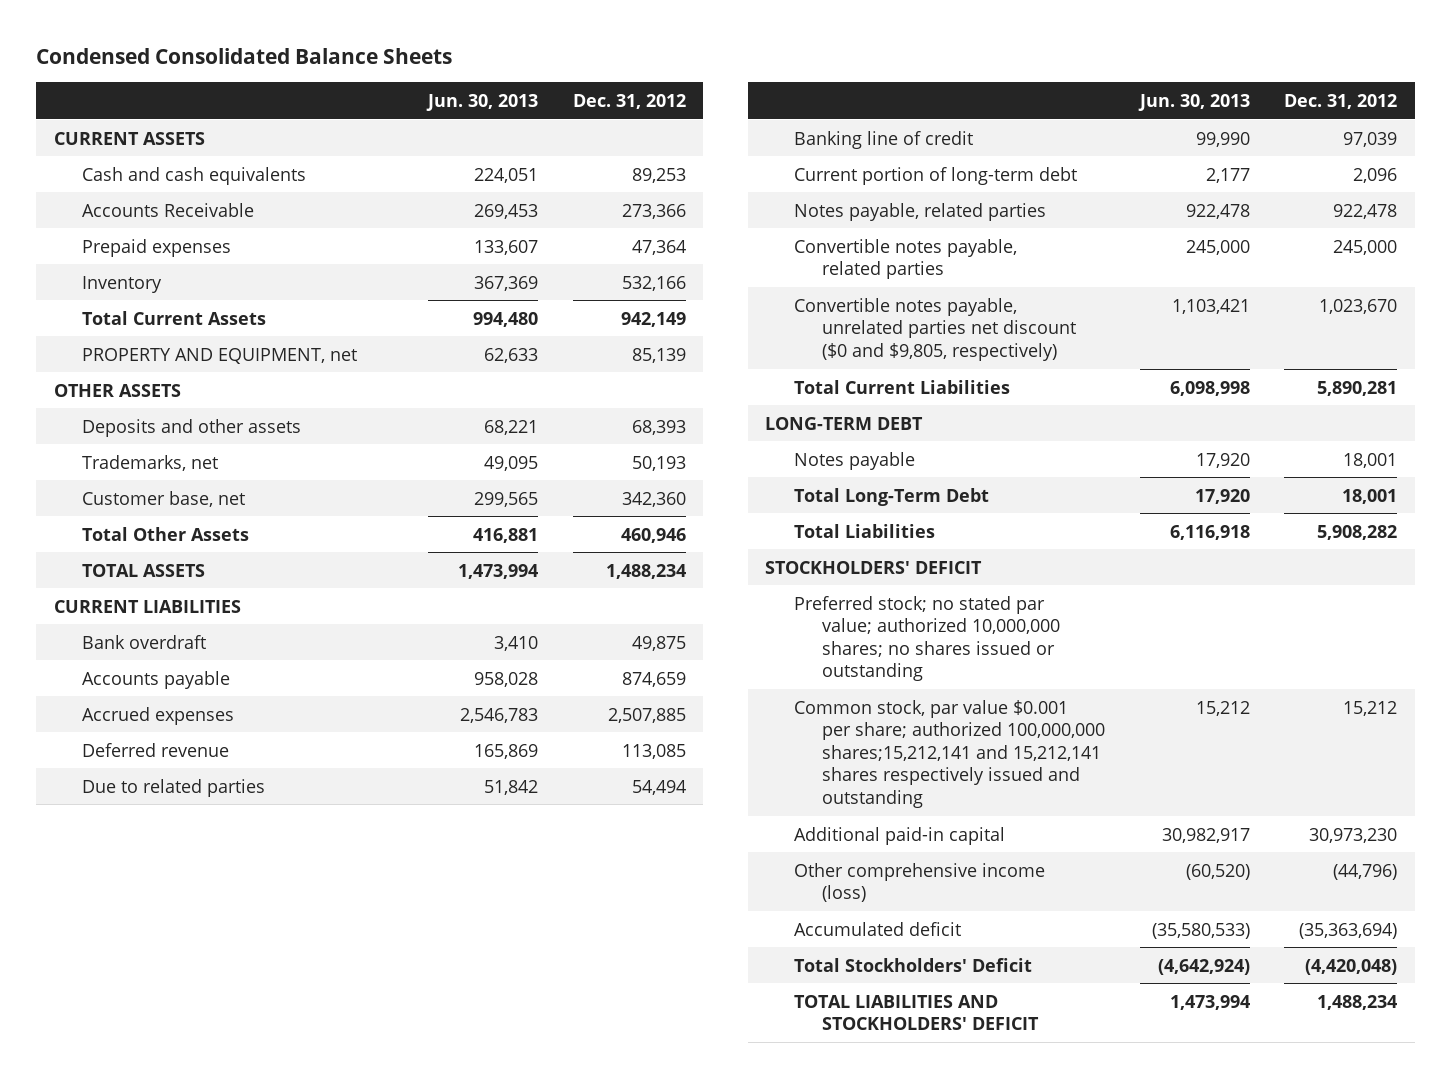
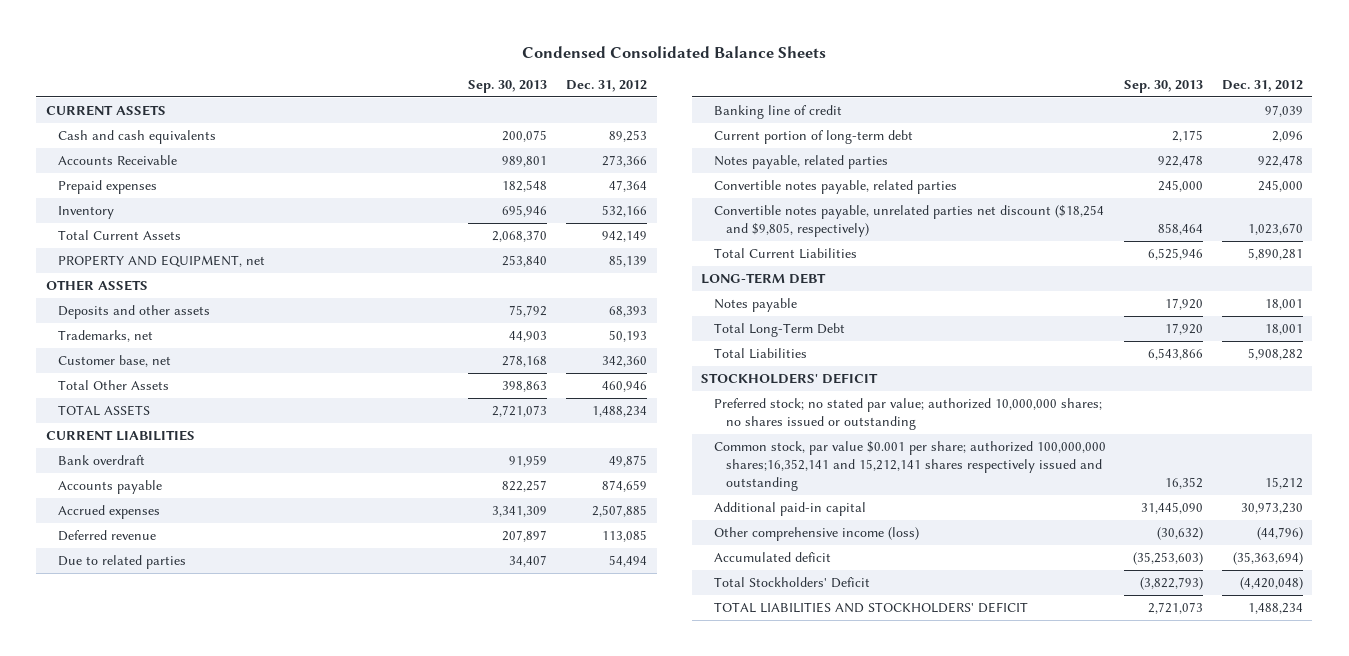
- | Jun. 30, 2013 | Dec. 31, 2012
+ | Sep. 30, 2013 | Dec. 31, 2012
- Convertible notes payable, unrelated parties net discount ($0 and $9,805, respectively) | 1,103,421 | 1,023,670
+ Convertible notes payable, unrelated parties net discount ($18,254 and $9,805, respectively) | 858,464 | 1,023,670
- Common stock, par value $0.001 per share; authorized 100,000,000 shares;15,212,141 and 15,212,141 shares respectively issued and outstanding | 15,212 | 15,212
+ Common stock, par value $0.001 per share; authorized 100,000,000 shares;16,352,141 and 15,212,141 shares respectively issued and outstanding | 16,352 | 15,212

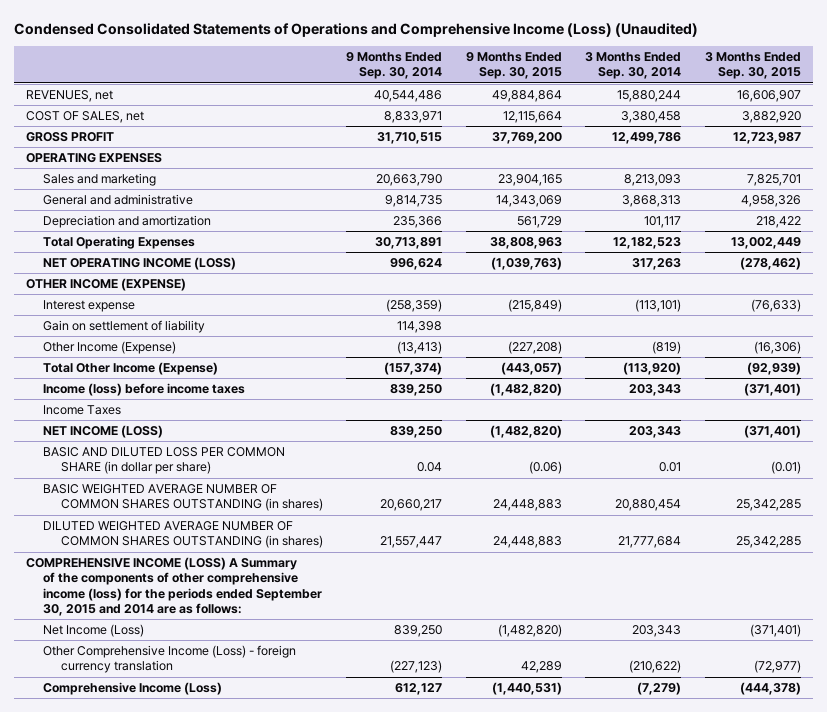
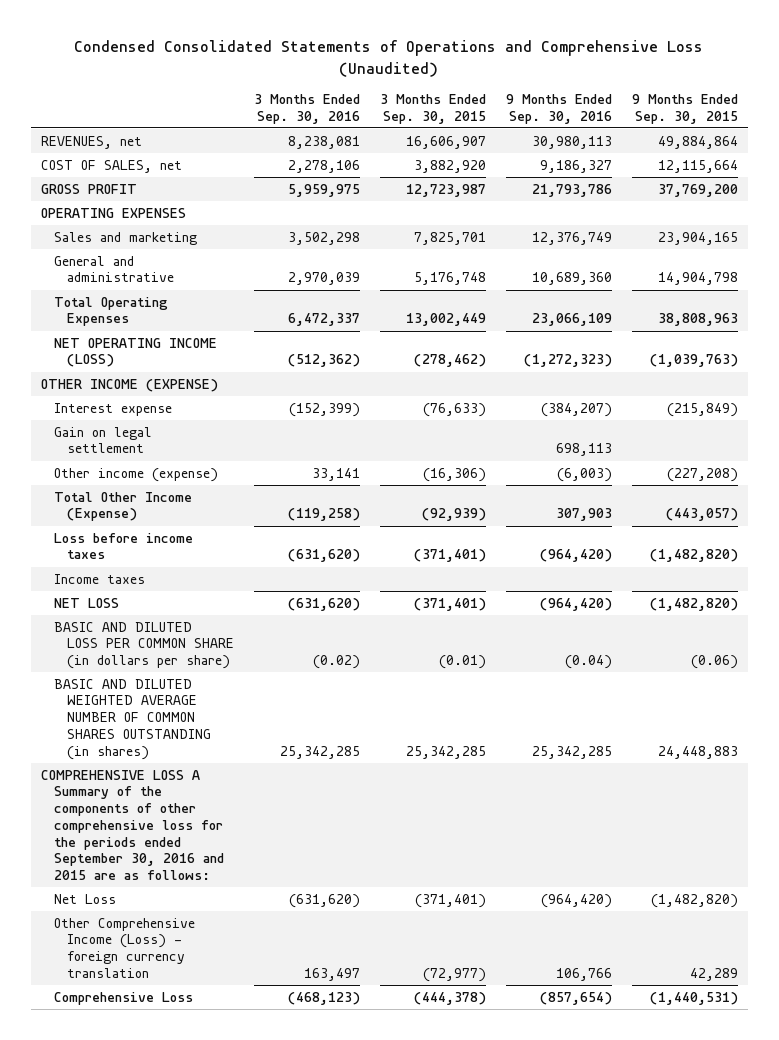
- Condensed Consolidated Statements of Operations and Comprehensive Income (Loss) (Unaudited)
+ Condensed Consolidated Statements of Operations and Comprehensive Loss (Unaudited)
- | 9 Months Ended Sep. 30, 2014 | 9 Months Ended Sep. 30, 2015 | 3 Months Ended Sep. 30, 2014 | 3 Months Ended Sep. 30, 2015
+ | 3 Months Ended Sep. 30, 2016 | 3 Months Ended Sep. 30, 2015 | 9 Months Ended Sep. 30, 2016 | 9 Months Ended Sep. 30, 2015
- General and administrative | 9,814,735 | 14,343,069 | 3,868,313 | 4,958,326
- Depreciation and amortization | 235,366 | 561,729 | 101,117 | 218,422
+ General and administrative | 2,970,039 | 5,176,748 | 10,689,360 | 14,904,798
- Gain on settlement of liability | 114,398 | | |
- Other Income (Expense) | (13,413) | (227,208) | (819) | (16,306)
+ Gain on legal settlement | | | 698,113 |
+ Other income (expense) | 33,141 | (16,306) | (6,003) | (227,208)
- Income (loss) before income taxes | 839,250 | (1,482,820) | 203,343 | (371,401)
- Income Taxes
- NET INCOME (LOSS) | 839,250 | (1,482,820) | 203,343 | (371,401)
- BASIC AND DILUTED LOSS PER COMMON SHARE (in dollar per share) | 0.04 | (0.06) | 0.01 | (0.01)
- BASIC WEIGHTED AVERAGE NUMBER OF COMMON SHARES OUTSTANDING (in shares) | 20,660,217 | 24,448,883 | 20,880,454 | 25,342,285
- DILUTED WEIGHTED AVERAGE NUMBER OF COMMON SHARES OUTSTANDING (in shares) | 21,557,447 | 24,448,883 | 21,777,684 | 25,342,285
- COMPREHENSIVE INCOME (LOSS) A Summary of the components of other comprehensive income (loss) for the periods ended September 30, 2015 and 2014 are as follows:
- Net Income (Loss) | 839,250 | (1,482,820) | 203,343 | (371,401)
+ Loss before income taxes | (631,620) | (371,401) | (964,420) | (1,482,820)
+ Income taxes
+ NET LOSS | (631,620) | (371,401) | (964,420) | (1,482,820)
+ BASIC AND DILUTED LOSS PER COMMON SHARE (in dollars per share) | (0.02) | (0.01) | (0.04) | (0.06)
+ BASIC AND DILUTED WEIGHTED AVERAGE NUMBER OF COMMON SHARES OUTSTANDING (in shares) | 25,342,285 | 25,342,285 | 25,342,285 | 24,448,883
+ COMPREHENSIVE LOSS A Summary of the components of other comprehensive loss for the periods ended September 30, 2016 and 2015 are as follows:
+ Net Loss | (631,620) | (371,401) | (964,420) | (1,482,820)
- Comprehensive Income (Loss) | 612,127 | (1,440,531) | (7,279) | (444,378)
+ Comprehensive Loss | (468,123) | (444,378) | (857,654) | (1,440,531)

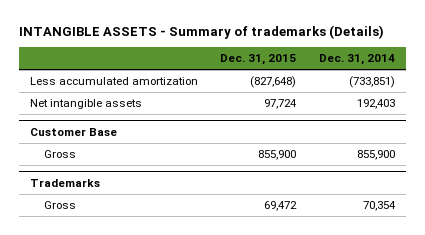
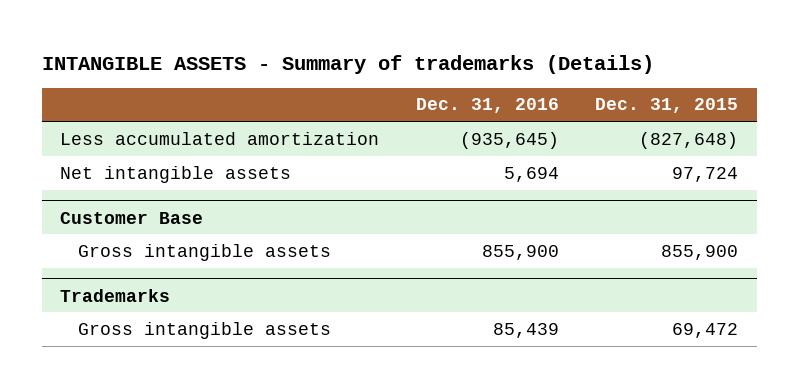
- | Dec. 31, 2015 | Dec. 31, 2014
+ | Dec. 31, 2016 | Dec. 31, 2015
@ Customer Base
- Gross | 855,900 | 855,900
+ Gross intangible assets | 855,900 | 855,900
@ Trademarks
- Gross | 69,472 | 70,354
+ Gross intangible assets | 85,439 | 69,472

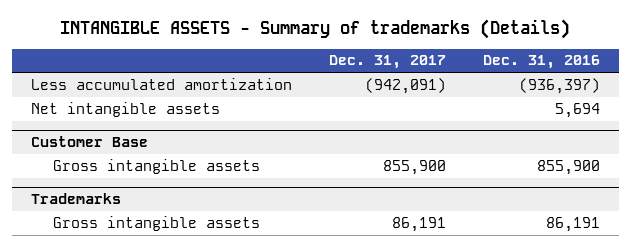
- | Dec. 31, 2016 | Dec. 31, 2015
+ | Dec. 31, 2017 | Dec. 31, 2016
- Less accumulated amortization | (935,645) | (827,648)
+ Less accumulated amortization | (942,091) | (936,397)
@ Trademarks
- Gross intangible assets | 85,439 | 69,472
+ Gross intangible assets | 86,191 | 86,191

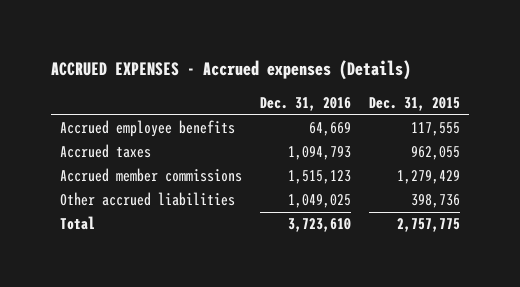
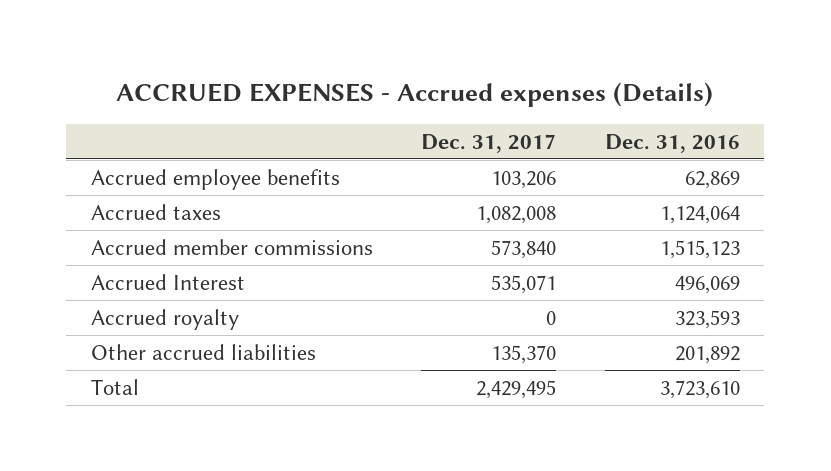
- | Dec. 31, 2016 | Dec. 31, 2015
+ | Dec. 31, 2017 | Dec. 31, 2016
- Accrued employee benefits | 64,669 | 117,555
- Accrued taxes | 1,094,793 | 962,055
+ Accrued employee benefits | 103,206 | 62,869
+ Accrued taxes | 1,082,008 | 1,124,064
- Other accrued liabilities | 1,049,025 | 398,736
+ Accrued Interest | 535,071 | 496,069
+ Accrued royalty | 0 | 323,593
+ Other accrued liabilities | 135,370 | 201,892

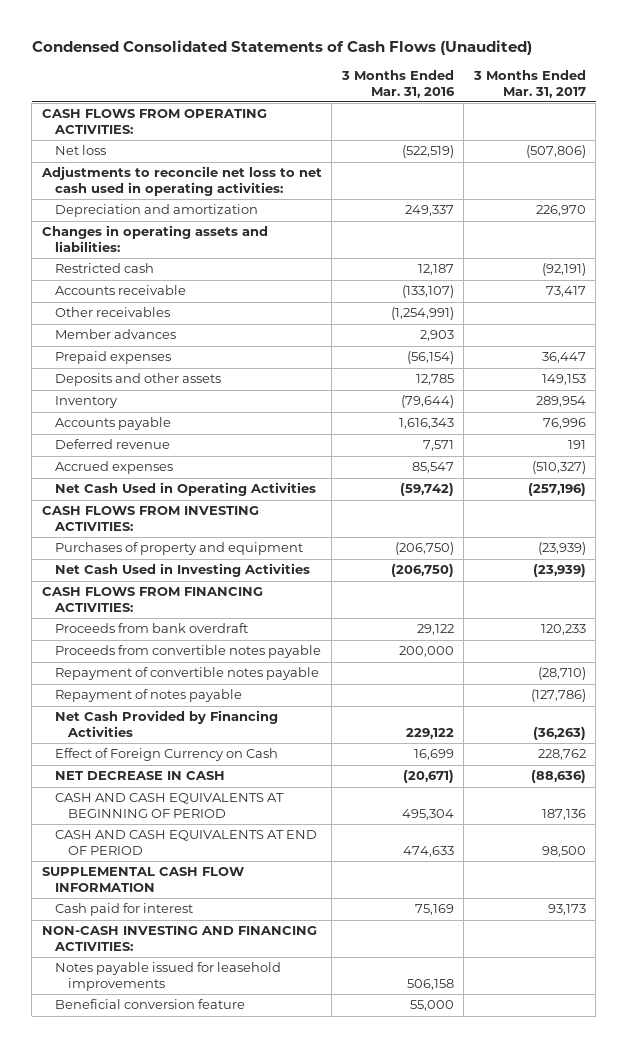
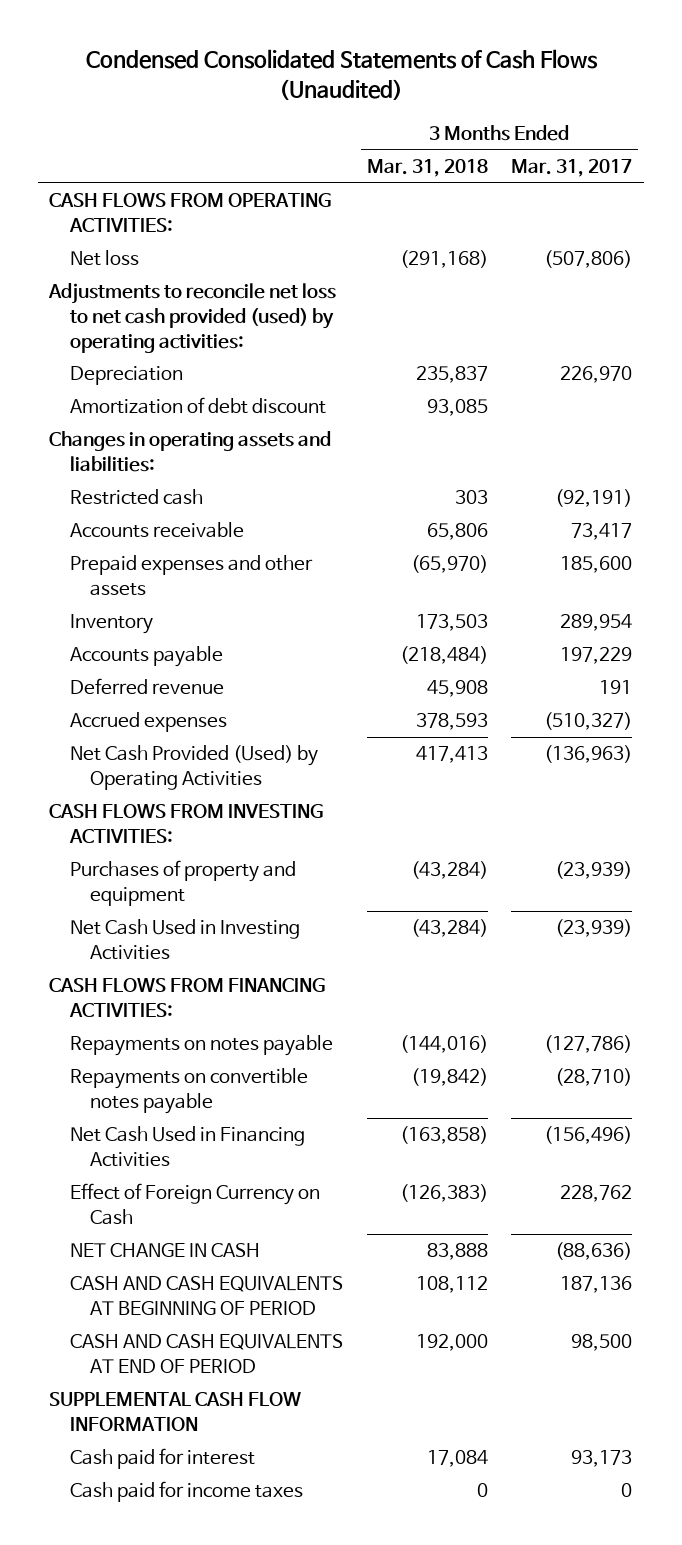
- | 3 Months Ended Mar. 31, 2016 | 3 Months Ended Mar. 31, 2017
+ | 3 Months Ended Mar. 31, 2018 | 3 Months Ended Mar. 31, 2017
- Adjustments to reconcile net loss to net cash used in operating activities:
- Depreciation and amortization | 249,337 | 226,970
+ Adjustments to reconcile net loss to net cash provided (used) by operating activities:
+ Depreciation | 235,837 | 226,970
+ Amortization of debt discount | 93,085 |
- Other receivables | (1,254,991) |
- Member advances | 2,903 |
- Prepaid expenses | (56,154) | 36,447
- Deposits and other assets | 12,785 | 149,153
+ Prepaid expenses and other assets | (65,970) | 185,600
- Accounts payable | 1,616,343 | 76,996
+ Accounts payable | (218,484) | 197,229
- Net Cash Used in Operating Activities | (59,742) | (257,196)
+ Net Cash Provided (Used) by Operating Activities | 417,413 | (136,963)
- Proceeds from bank overdraft | 29,122 | 120,233
- Proceeds from convertible notes payable | 200,000 |
- Repayment of convertible notes payable | | (28,710)
- Repayment of notes payable | | (127,786)
- Net Cash Provided by Financing Activities | 229,122 | (36,263)
+ Repayments on notes payable | (144,016) | (127,786)
+ Repayments on convertible notes payable | (19,842) | (28,710)
+ Net Cash Used in Financing Activities | (163,858) | (156,496)
- NET DECREASE IN CASH | (20,671) | (88,636)
+ NET CHANGE IN CASH | 83,888 | (88,636)
- NON-CASH INVESTING AND FINANCING ACTIVITIES:
- Notes payable issued for leasehold improvements | 506,158 |
- Beneficial conversion feature | 55,000 |
+ Cash paid for income taxes | 0 | 0

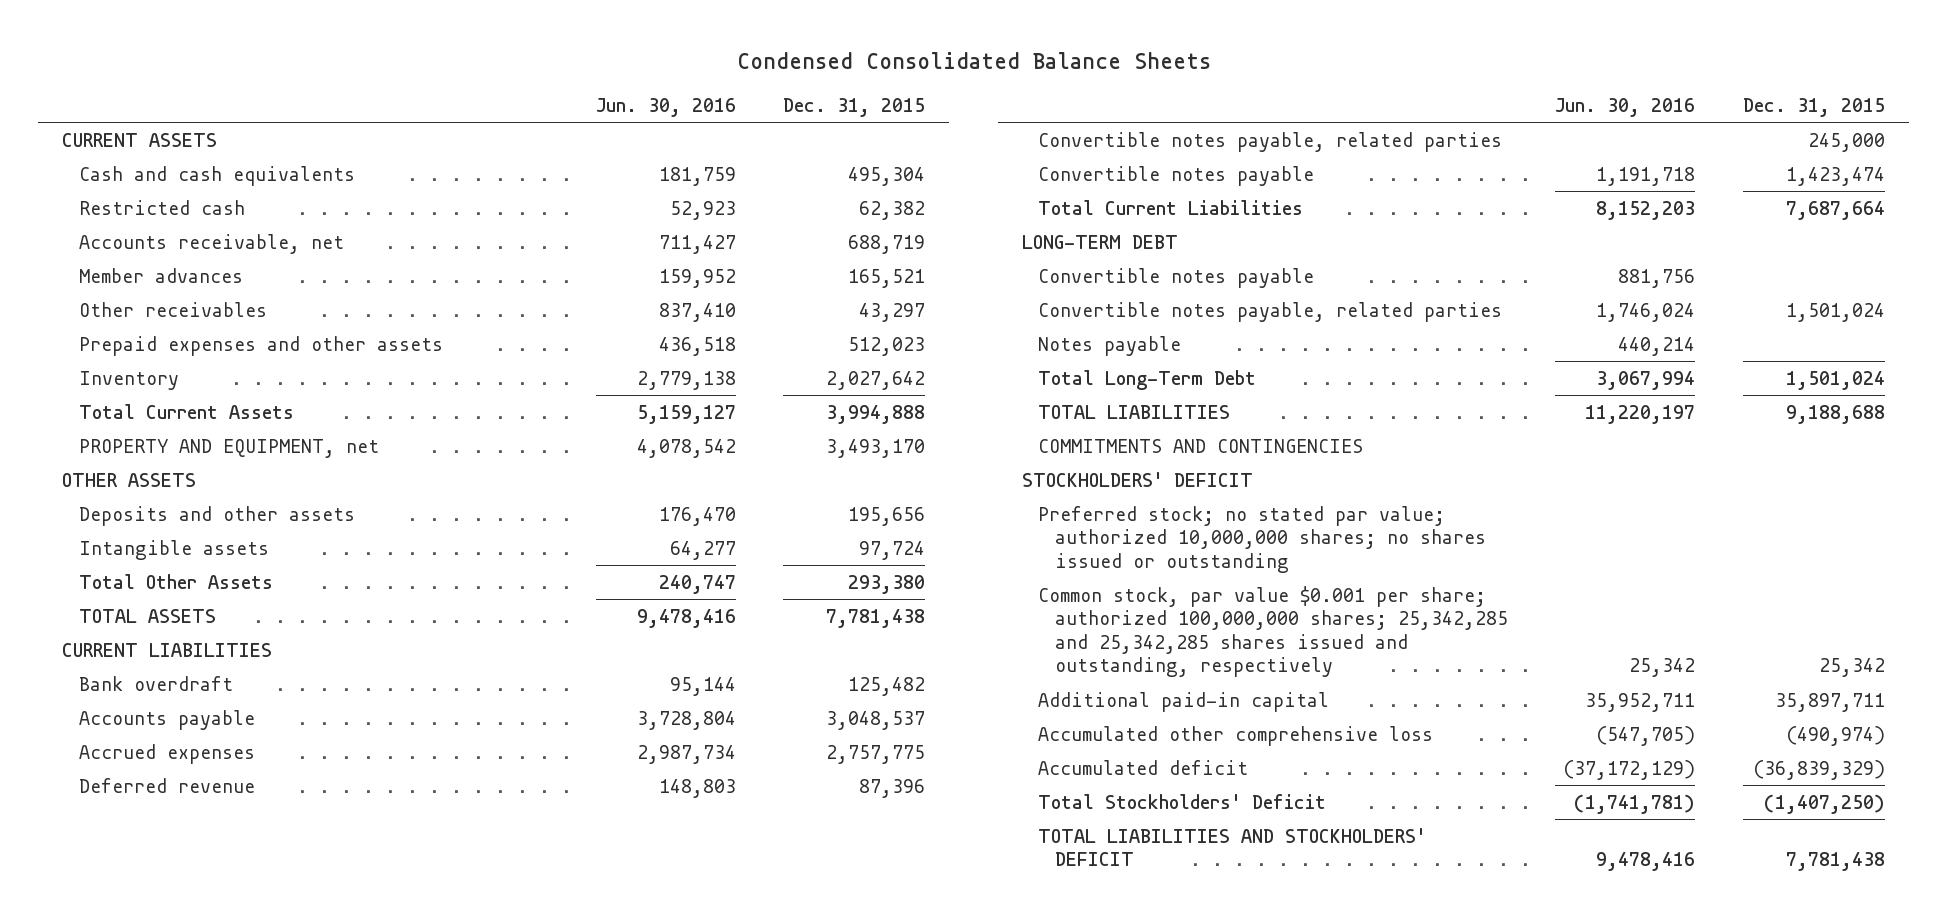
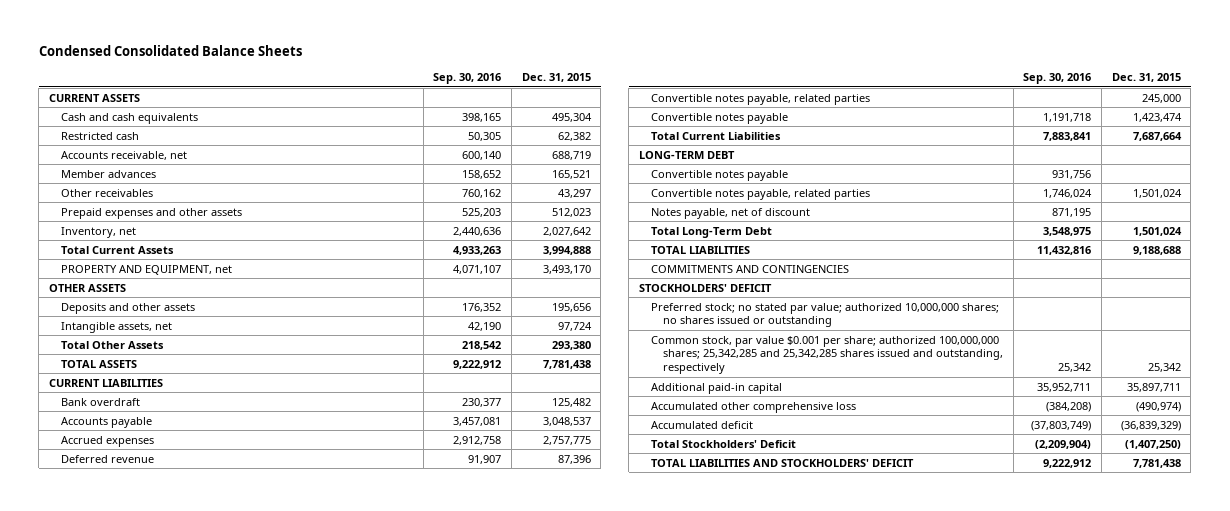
- | Jun. 30, 2016 | Dec. 31, 2015
+ | Sep. 30, 2016 | Dec. 31, 2015
- Inventory | 2,779,138 | 2,027,642
+ Inventory, net | 2,440,636 | 2,027,642
- Intangible assets | 64,277 | 97,724
+ Intangible assets, net | 42,190 | 97,724
- Notes payable | 440,214 |
+ Notes payable, net of discount | 871,195 |

